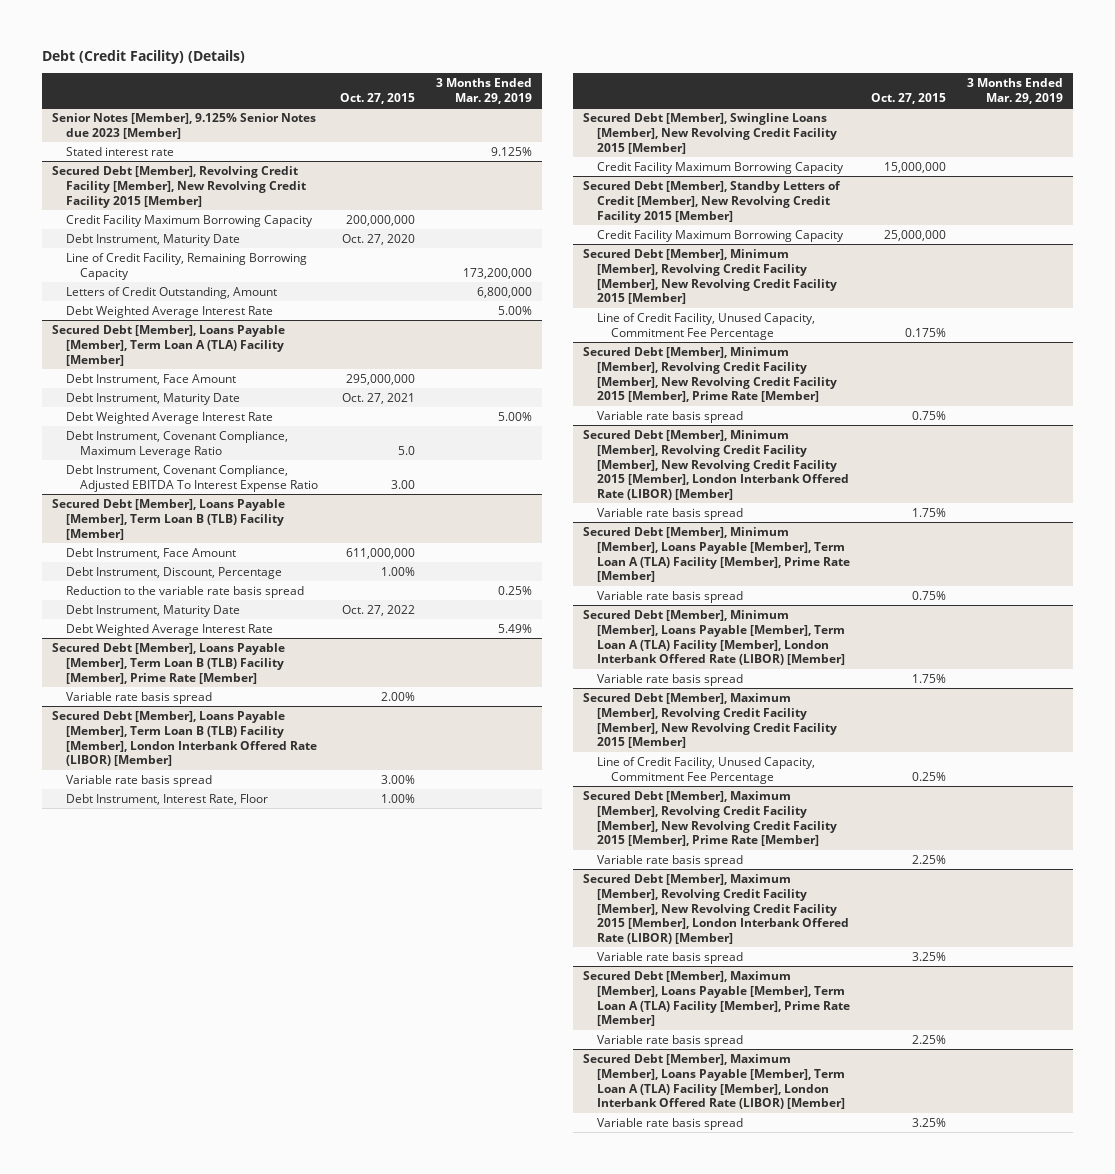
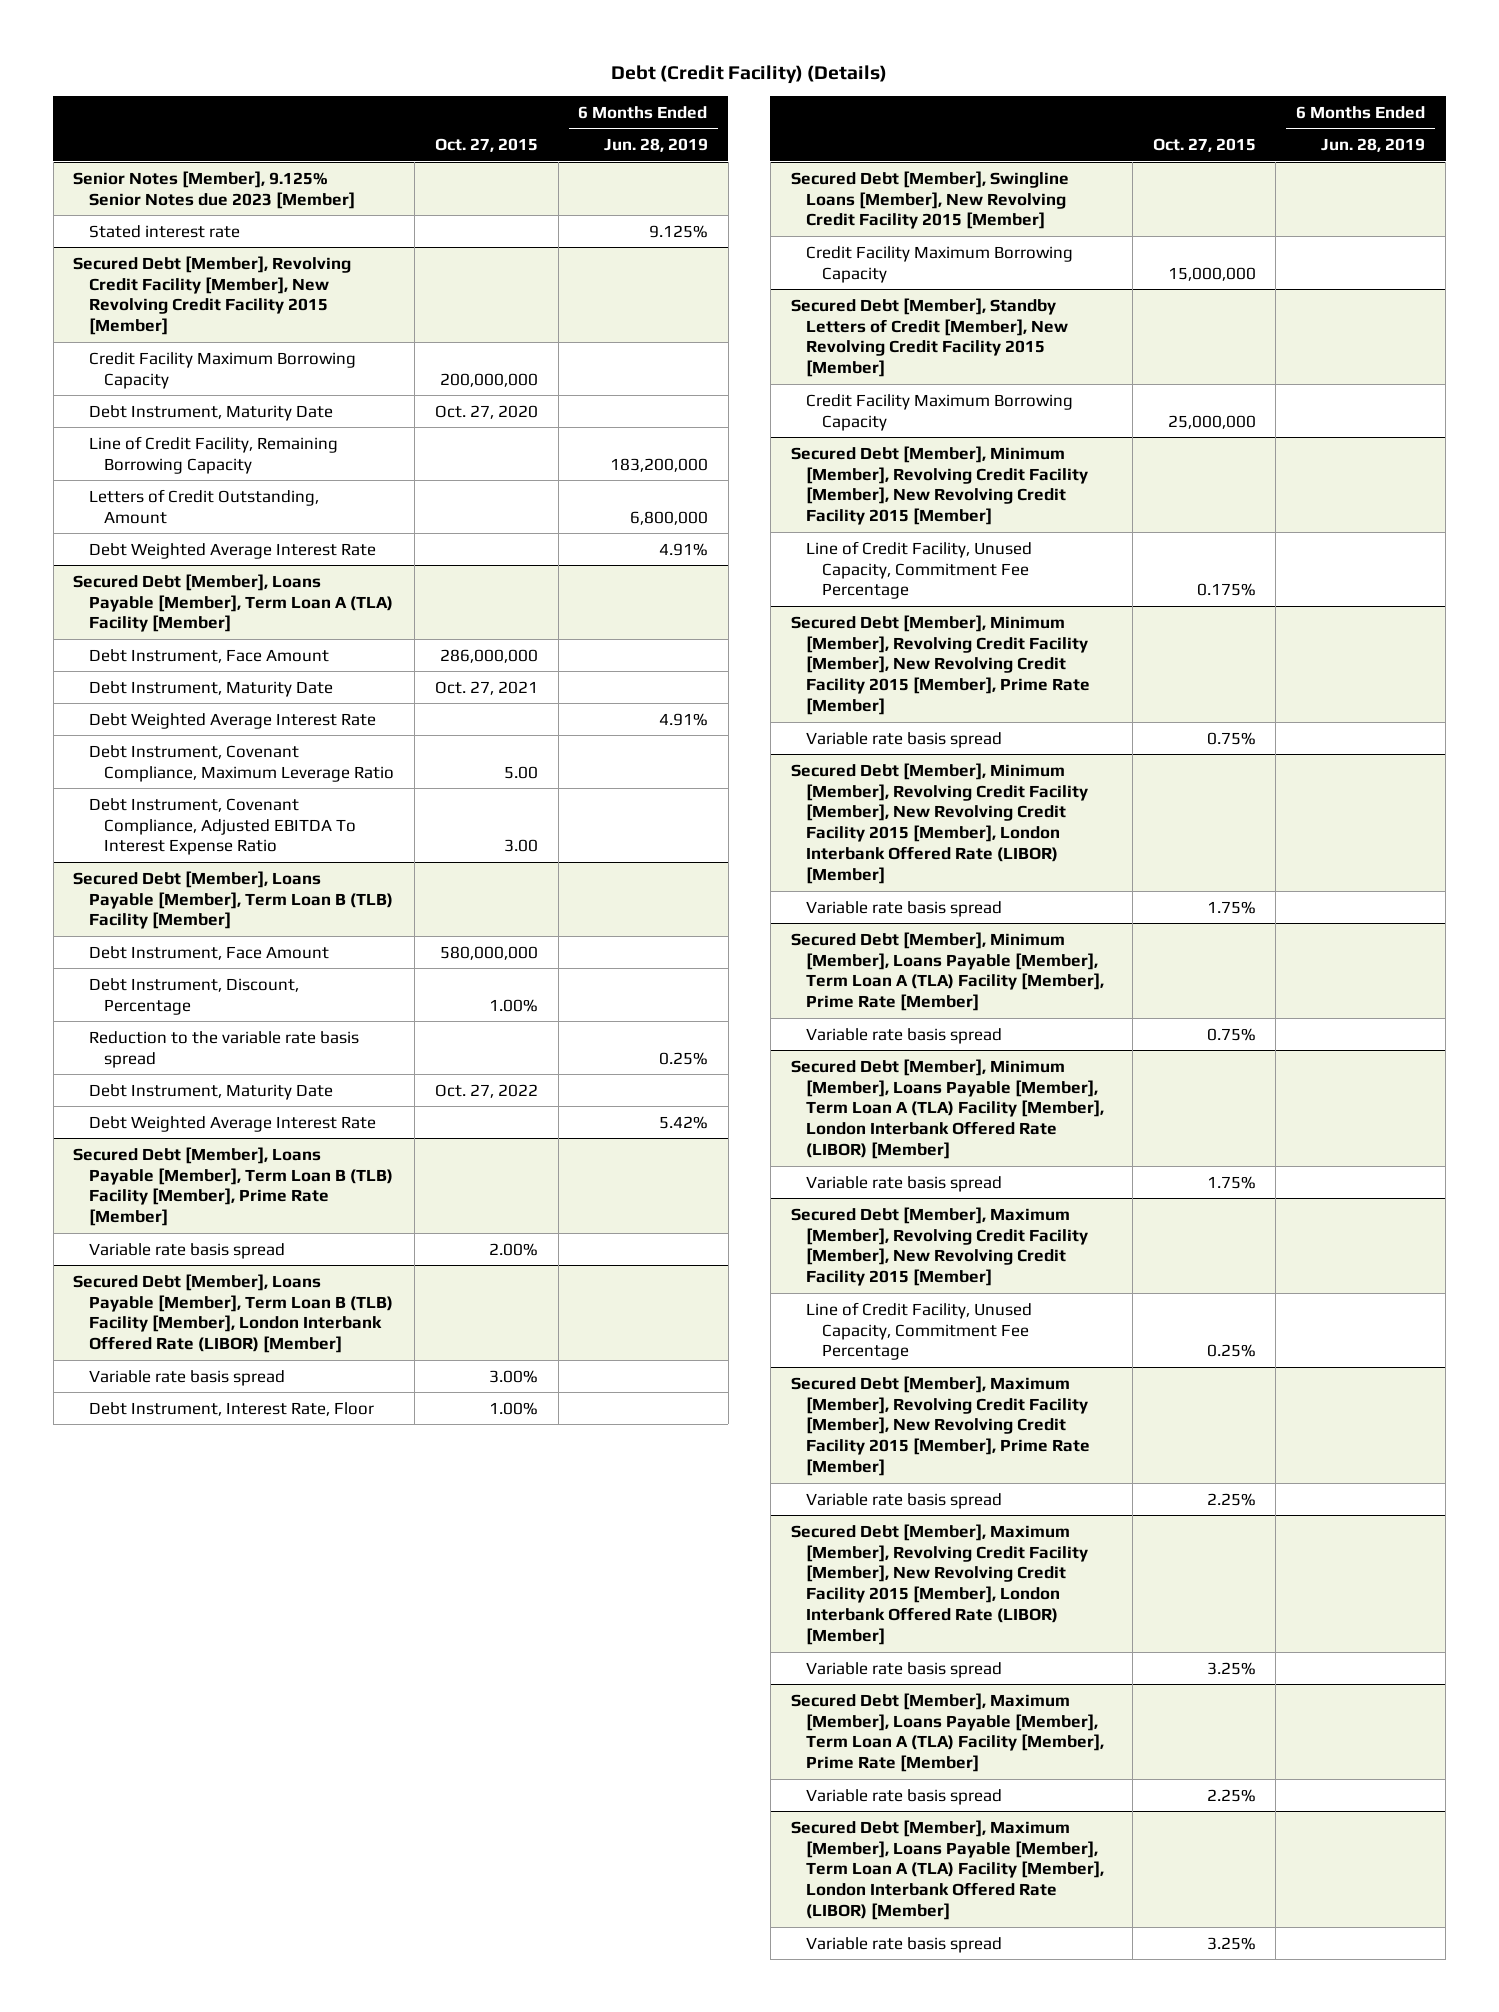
- | Oct. 27, 2015 | 3 Months Ended Mar. 29, 2019
+ | Oct. 27, 2015 | 6 Months Ended Jun. 28, 2019
@ Secured Debt [Member], Loans Payable [Member], Term Loan A (TLA) Facility [Member]
- Debt Instrument, Face Amount | 295,000,000 |
+ Debt Instrument, Face Amount | 286,000,000 |
- Debt Instrument, Covenant Compliance, Maximum Leverage Ratio | 5.0 |
+ Debt Instrument, Covenant Compliance, Maximum Leverage Ratio | 5.00 |
@ Secured Debt [Member], Loans Payable [Member], Term Loan B (TLB) Facility [Member]
- Debt Instrument, Face Amount | 611,000,000 |
+ Debt Instrument, Face Amount | 580,000,000 |

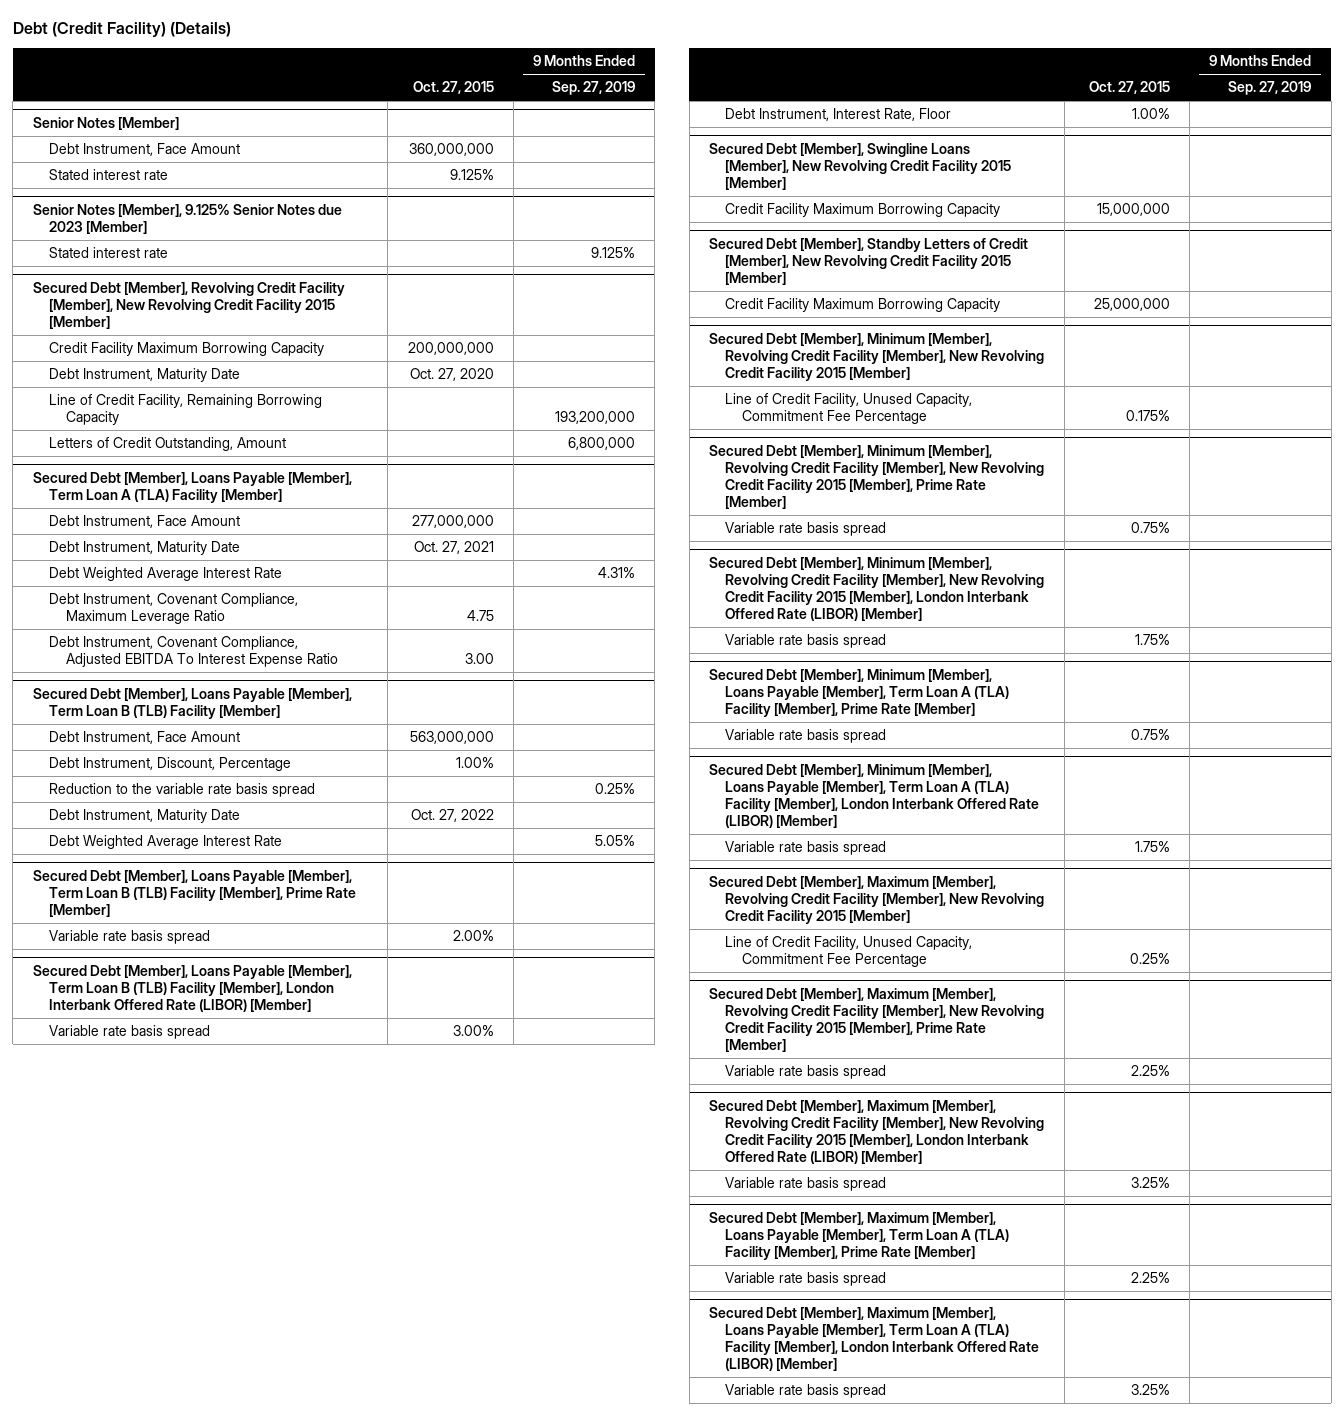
- | Oct. 27, 2015 | 6 Months Ended Jun. 28, 2019
+ | Oct. 27, 2015 | 9 Months Ended Sep. 27, 2019
+ Senior Notes [Member]
+ Debt Instrument, Face Amount | 360,000,000 |
+ Stated interest rate | 9.125% |
@ Secured Debt [Member], Revolving Credit Facility [Member], New Revolving Credit Facility 2015 [Member]
- Debt Weighted Average Interest Rate | | 4.91%
@ Secured Debt [Member], Loans Payable [Member], Term Loan A (TLA) Facility [Member]
- Debt Instrument, Face Amount | 286,000,000 |
+ Debt Instrument, Face Amount | 277,000,000 |
- Debt Instrument, Covenant Compliance, Maximum Leverage Ratio | 5.00 |
+ Debt Instrument, Covenant Compliance, Maximum Leverage Ratio | 4.75 |
@ Secured Debt [Member], Loans Payable [Member], Term Loan B (TLB) Facility [Member]
- Debt Instrument, Face Amount | 580,000,000 |
+ Debt Instrument, Face Amount | 563,000,000 |

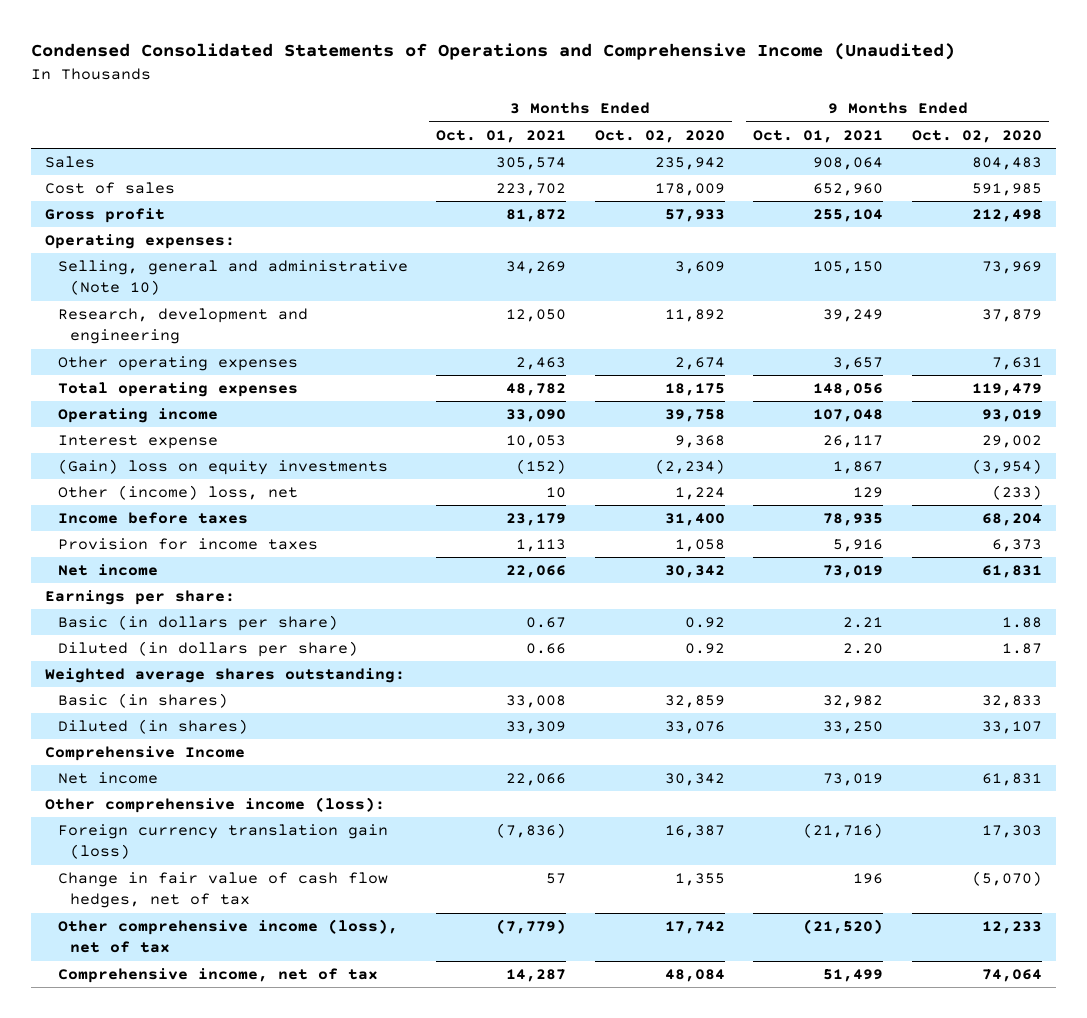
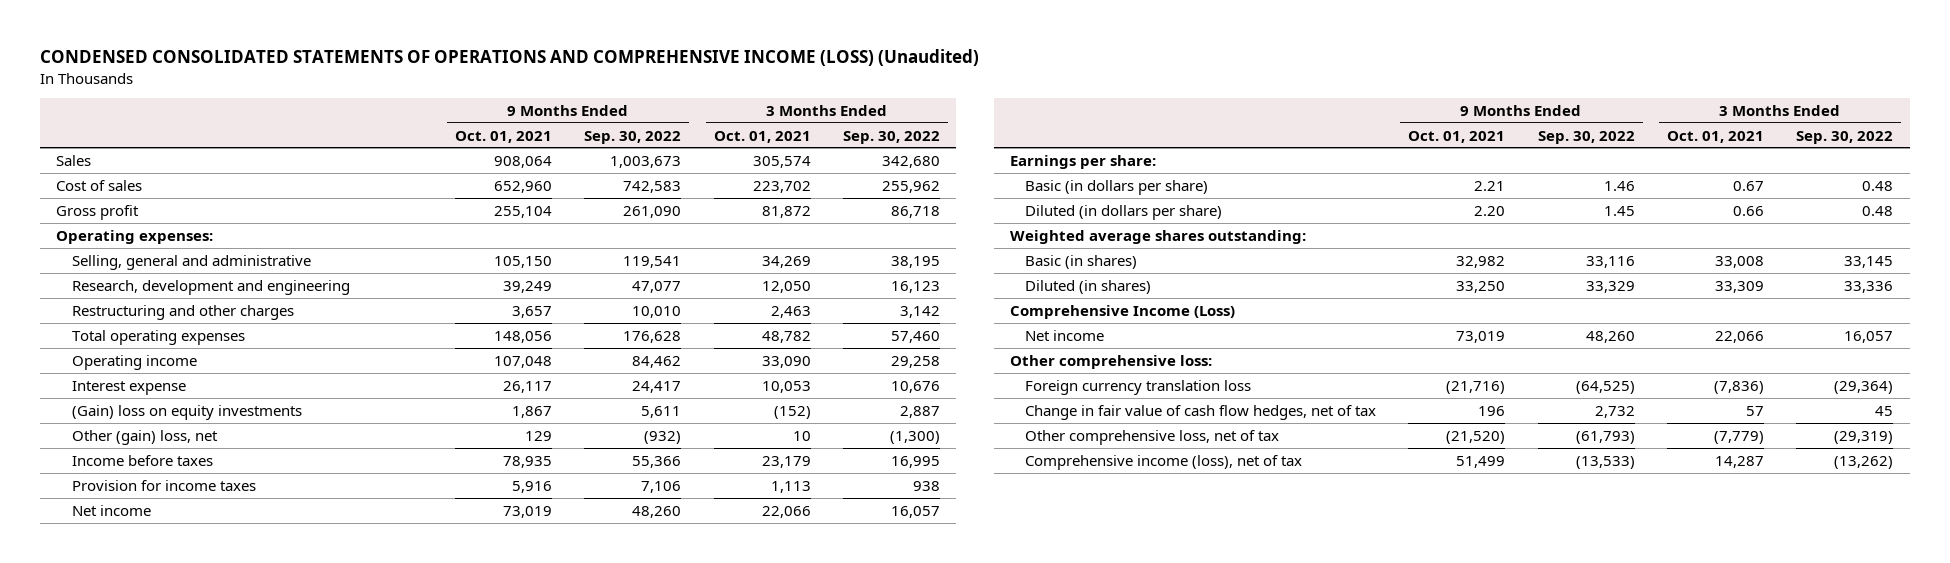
- Condensed Consolidated Statements of Operations and Comprehensive Income (Unaudited)
+ CONDENSED CONSOLIDATED STATEMENTS OF OPERATIONS AND COMPREHENSIVE INCOME (LOSS) (Unaudited)
- | 3 Months Ended Oct. 01, 2021 | 3 Months Ended Oct. 02, 2020 | 9 Months Ended Oct. 01, 2021 | 9 Months Ended Oct. 02, 2020
+ | 9 Months Ended Oct. 01, 2021 | 9 Months Ended Sep. 30, 2022 | 3 Months Ended Oct. 01, 2021 | 3 Months Ended Sep. 30, 2022
- Selling, general and administrative (Note 10) | 34,269 | 3,609 | 105,150 | 73,969
+ Selling, general and administrative | 105,150 | 119,541 | 34,269 | 38,195
- Other operating expenses | 2,463 | 2,674 | 3,657 | 7,631
+ Restructuring and other charges | 3,657 | 10,010 | 2,463 | 3,142
- Other (income) loss, net | 10 | 1,224 | 129 | (233)
+ Other (gain) loss, net | 129 | (932) | 10 | (1,300)
- Comprehensive Income
+ Comprehensive Income (Loss)
- Other comprehensive income (loss):
- Foreign currency translation gain (loss) | (7,836) | 16,387 | (21,716) | 17,303
+ Other comprehensive loss:
+ Foreign currency translation loss | (21,716) | (64,525) | (7,836) | (29,364)
- Other comprehensive income (loss), net of tax | (7,779) | 17,742 | (21,520) | 12,233
- Comprehensive income, net of tax | 14,287 | 48,084 | 51,499 | 74,064
+ Other comprehensive loss, net of tax | (21,520) | (61,793) | (7,779) | (29,319)
+ Comprehensive income (loss), net of tax | 51,499 | (13,533) | 14,287 | (13,262)

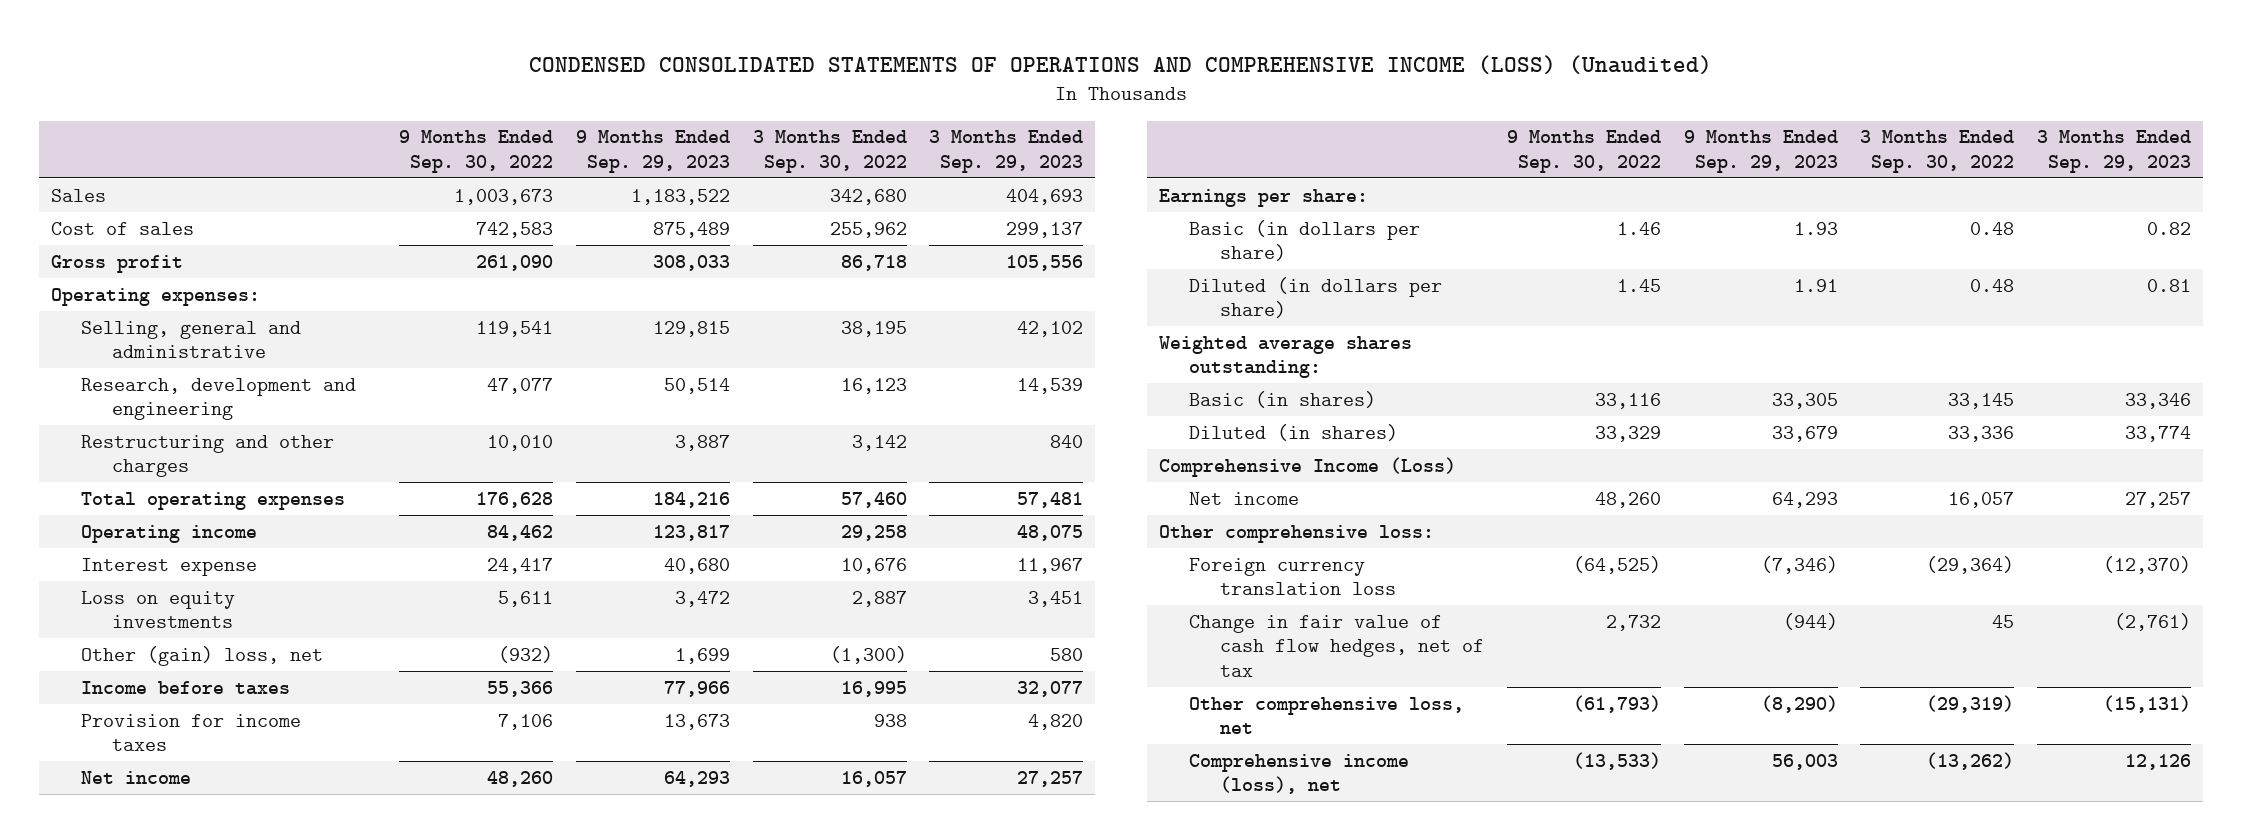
- | 9 Months Ended Oct. 01, 2021 | 9 Months Ended Sep. 30, 2022 | 3 Months Ended Oct. 01, 2021 | 3 Months Ended Sep. 30, 2022
+ | 9 Months Ended Sep. 30, 2022 | 9 Months Ended Sep. 29, 2023 | 3 Months Ended Sep. 30, 2022 | 3 Months Ended Sep. 29, 2023
- (Gain) loss on equity investments | 1,867 | 5,611 | (152) | 2,887
+ Loss on equity investments | 5,611 | 3,472 | 2,887 | 3,451
- Other comprehensive loss, net of tax | (21,520) | (61,793) | (7,779) | (29,319)
- Comprehensive income (loss), net of tax | 51,499 | (13,533) | 14,287 | (13,262)
+ Other comprehensive loss, net | (61,793) | (8,290) | (29,319) | (15,131)
+ Comprehensive income (loss), net | (13,533) | 56,003 | (13,262) | 12,126

